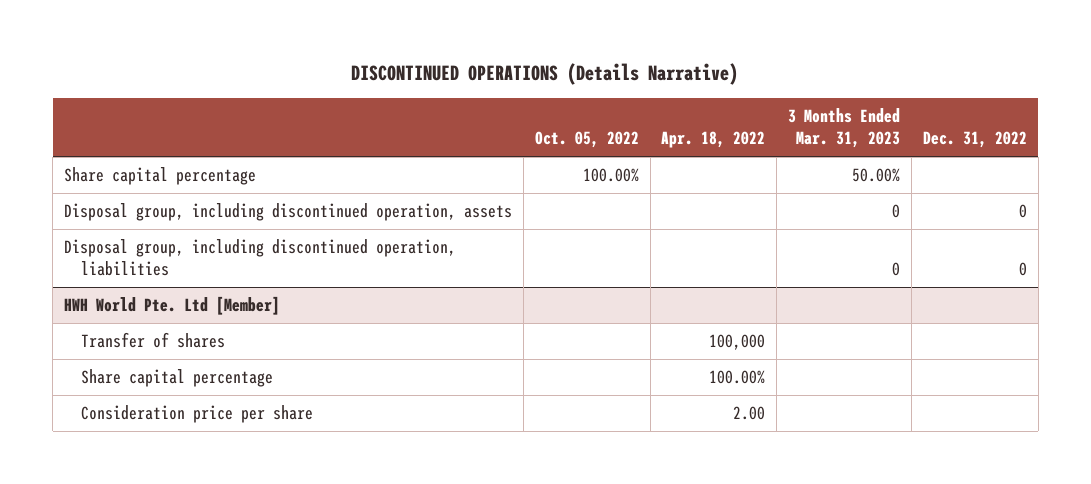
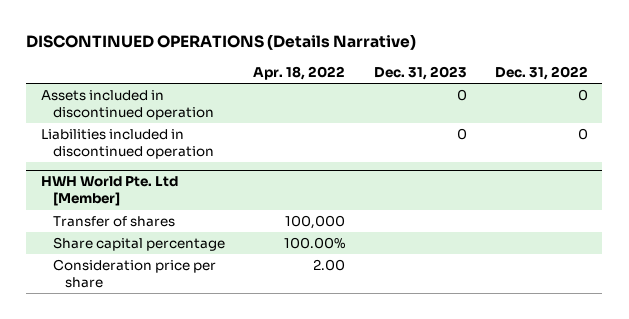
- | Oct. 05, 2022 | Apr. 18, 2022 | 3 Months Ended Mar. 31, 2023 | Dec. 31, 2022
+ | Apr. 18, 2022 | Dec. 31, 2023 | Dec. 31, 2022
- Share capital percentage | 100.00% | | 50.00% |
- Disposal group, including discontinued operation, assets | | | 0 | 0
- Disposal group, including discontinued operation, liabilities | | | 0 | 0
+ Assets included in discontinued operation | | 0 | 0
+ Liabilities included in discontinued operation | | 0 | 0

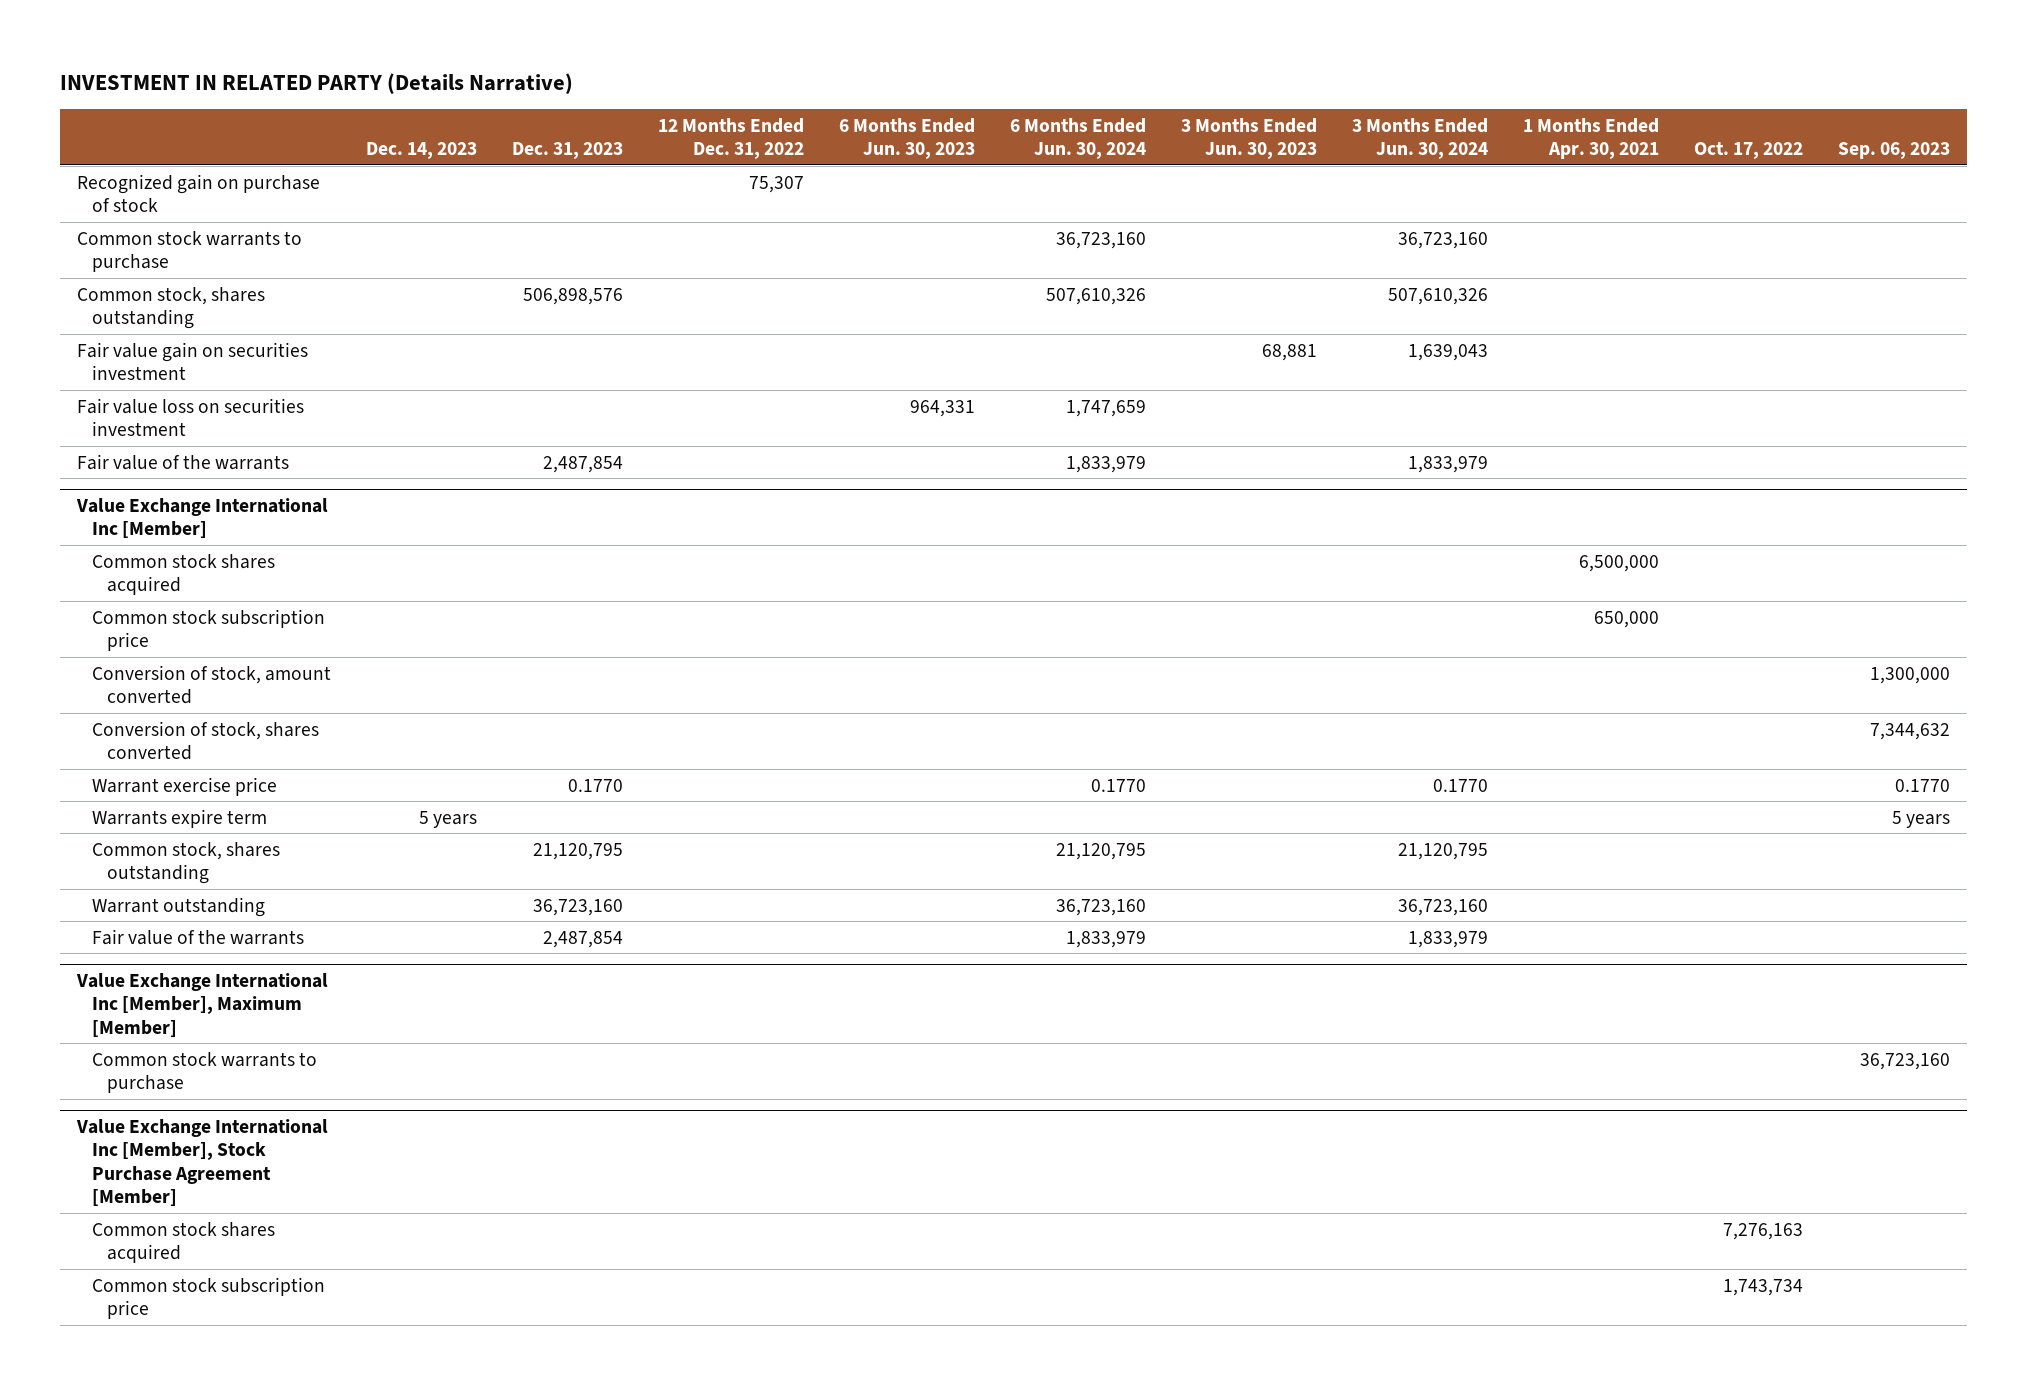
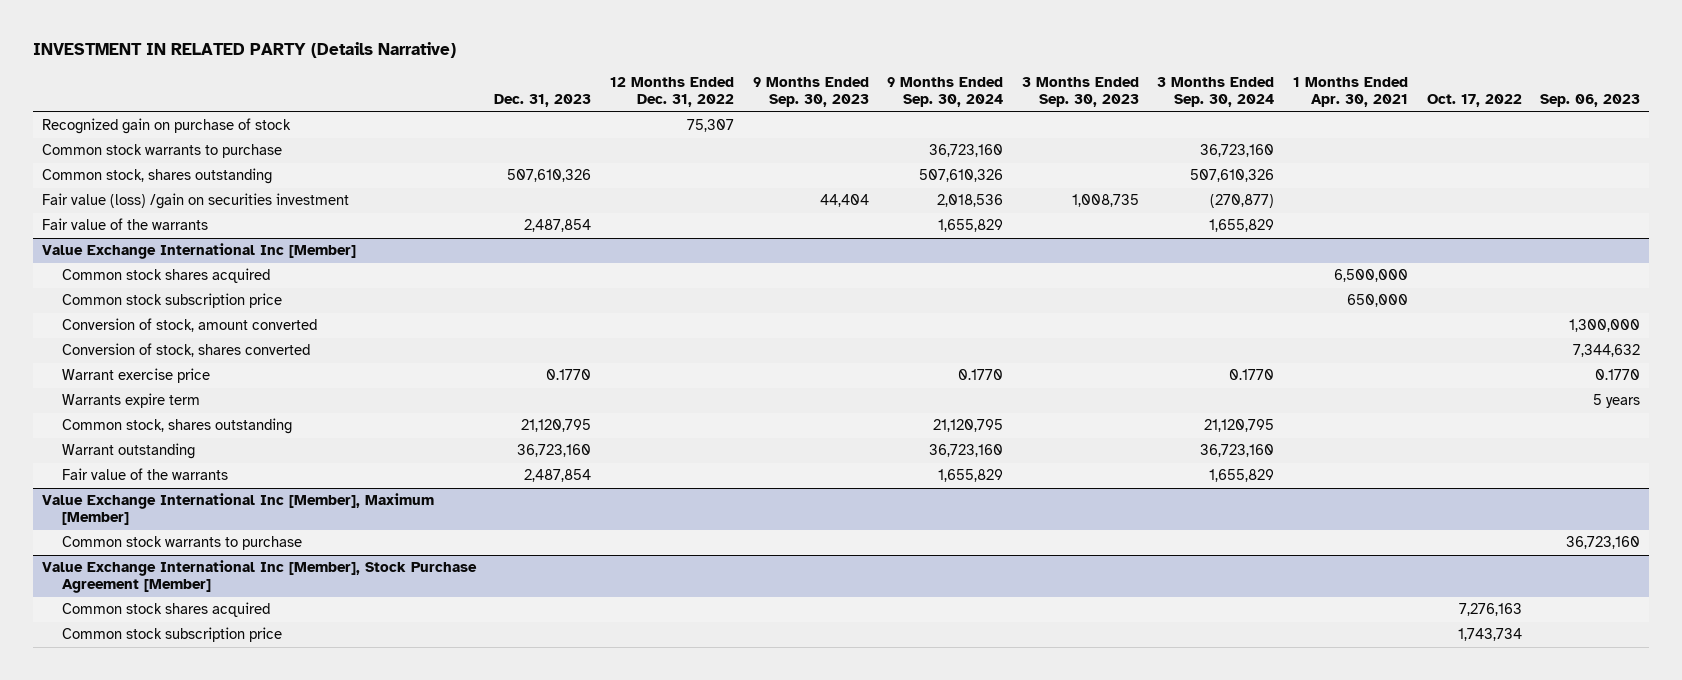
- | Dec. 14, 2023 | Dec. 31, 2023 | 12 Months Ended Dec. 31, 2022 | 6 Months Ended Jun. 30, 2023 | 6 Months Ended Jun. 30, 2024 | 3 Months Ended Jun. 30, 2023 | 3 Months Ended Jun. 30, 2024 | 1 Months Ended Apr. 30, 2021 | Oct. 17, 2022 | Sep. 06, 2023
+ | Dec. 31, 2023 | 12 Months Ended Dec. 31, 2022 | 9 Months Ended Sep. 30, 2023 | 9 Months Ended Sep. 30, 2024 | 3 Months Ended Sep. 30, 2023 | 3 Months Ended Sep. 30, 2024 | 1 Months Ended Apr. 30, 2021 | Oct. 17, 2022 | Sep. 06, 2023
- Common stock, shares outstanding | | 506,898,576 | | | 507,610,326 | | 507,610,326 | | |
- Fair value gain on securities investment | | | | | | 68,881 | 1,639,043 | | |
- Fair value loss on securities investment | | | | 964,331 | 1,747,659 | | | | |
+ Common stock, shares outstanding | 507,610,326 | | | 507,610,326 | | 507,610,326 | | |
+ Fair value (loss) /gain on securities investment | | | 44,404 | 2,018,536 | 1,008,735 | (270,877) | | |

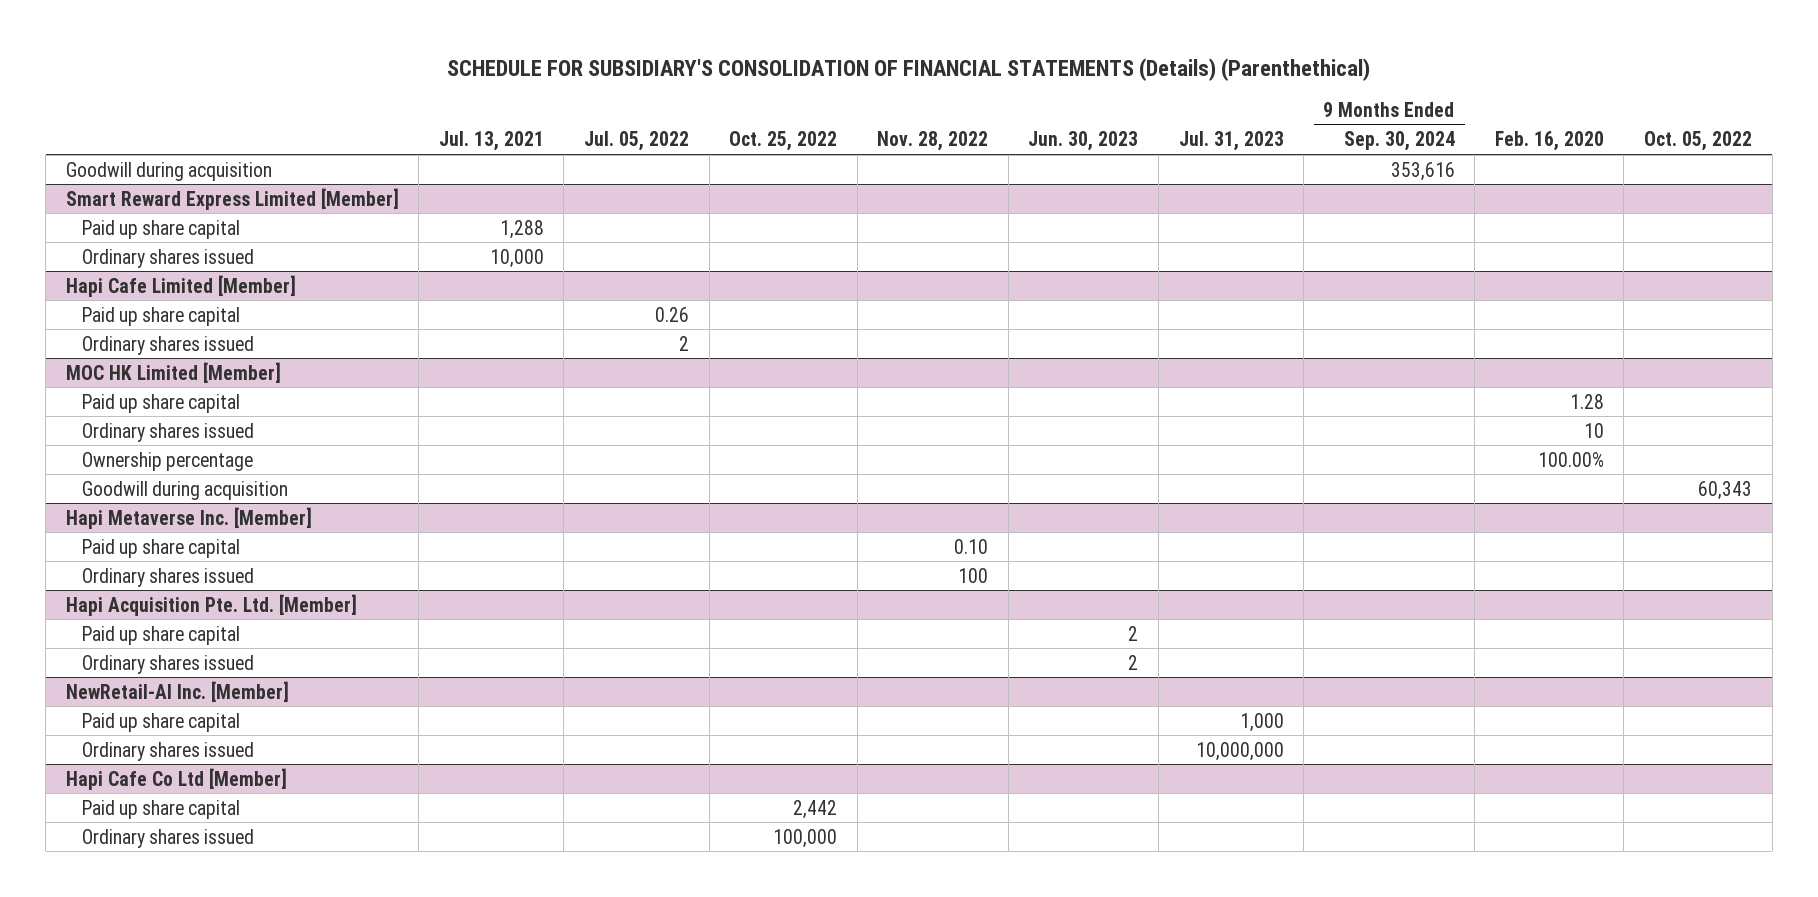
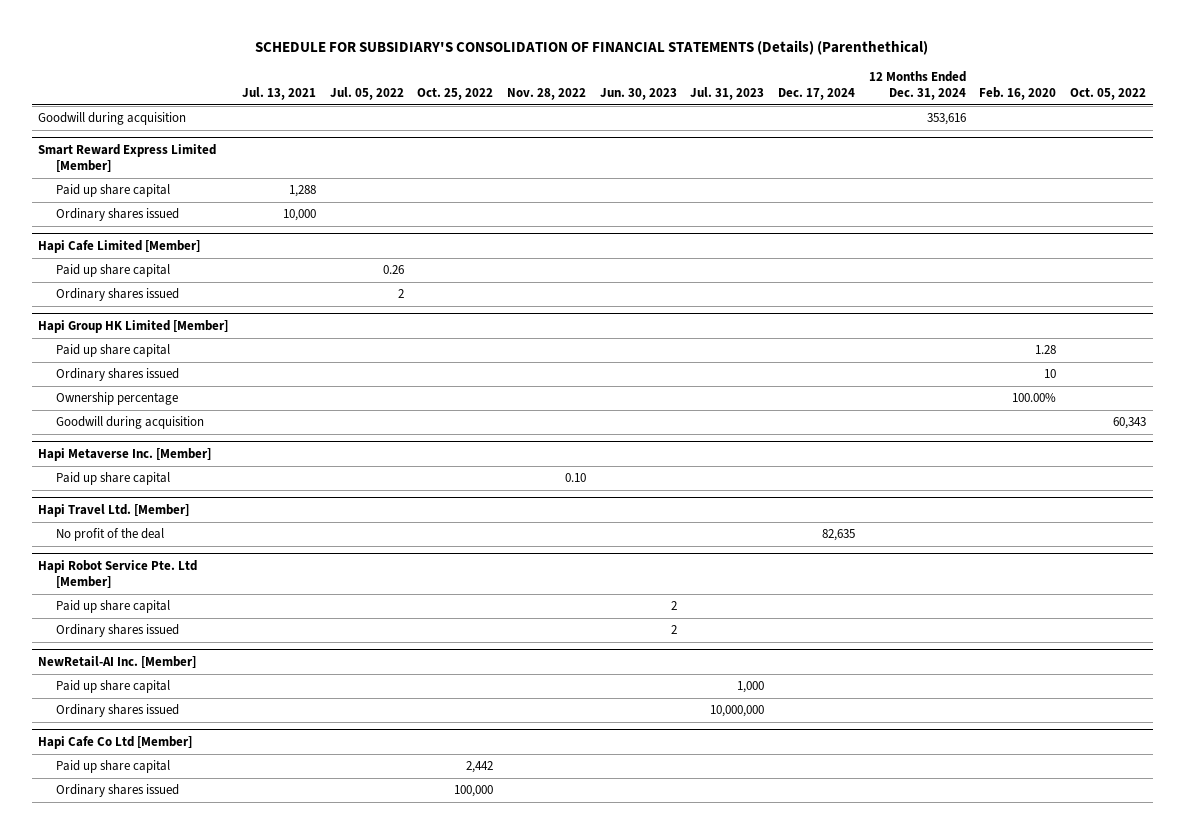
- | Jul. 13, 2021 | Jul. 05, 2022 | Oct. 25, 2022 | Nov. 28, 2022 | Jun. 30, 2023 | Jul. 31, 2023 | 9 Months Ended Sep. 30, 2024 | Feb. 16, 2020 | Oct. 05, 2022
+ | Jul. 13, 2021 | Jul. 05, 2022 | Oct. 25, 2022 | Nov. 28, 2022 | Jun. 30, 2023 | Jul. 31, 2023 | Dec. 17, 2024 | 12 Months Ended Dec. 31, 2024 | Feb. 16, 2020 | Oct. 05, 2022
- MOC HK Limited [Member]
+ Hapi Group HK Limited [Member]
@ Hapi Metaverse Inc. [Member]
- Ordinary shares issued | | | | 100 | | | | |
- Hapi Acquisition Pte. Ltd. [Member]
+ Hapi Travel Ltd. [Member]
+ No profit of the deal | | | | | | | 82,635 | | |
+ Hapi Robot Service Pte. Ltd [Member]

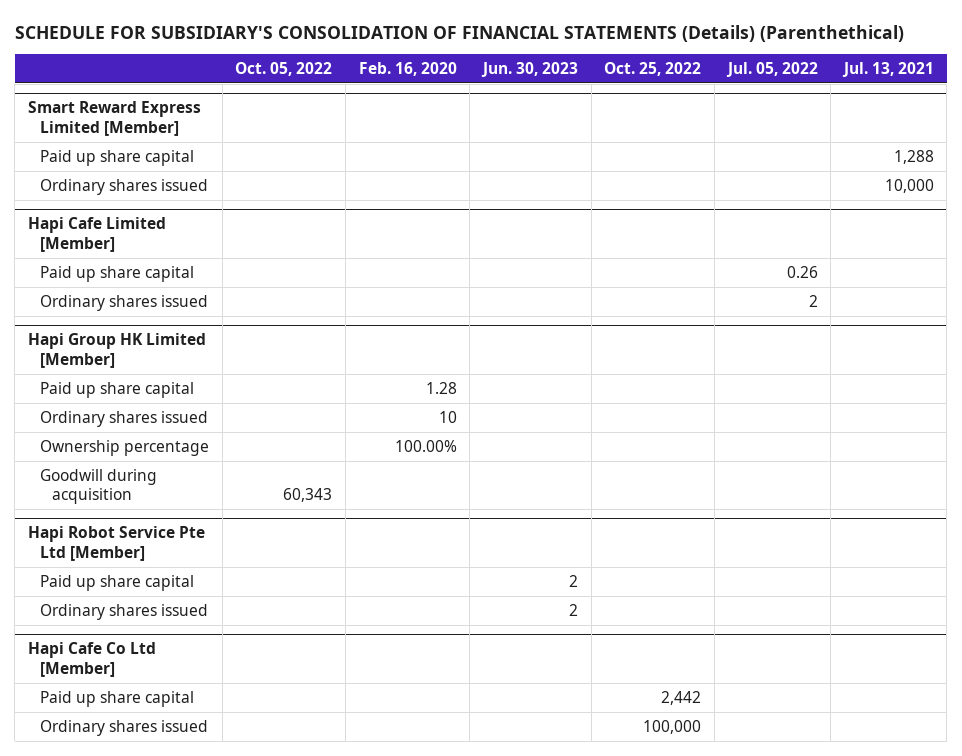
- | Jul. 13, 2021 | Jul. 05, 2022 | Oct. 25, 2022 | Nov. 28, 2022 | Jun. 30, 2023 | Jul. 31, 2023 | Dec. 17, 2024 | 12 Months Ended Dec. 31, 2024 | Feb. 16, 2020 | Oct. 05, 2022
+ | Oct. 05, 2022 | Feb. 16, 2020 | Jun. 30, 2023 | Oct. 25, 2022 | Jul. 05, 2022 | Jul. 13, 2021
- Goodwill during acquisition | | | | | | | | 353,616 | |
- Hapi Metaverse Inc. [Member]
- Paid up share capital | | | | 0.10 | | | | | |
- Hapi Travel Ltd. [Member]
- No profit of the deal | | | | | | | 82,635 | | |
- Hapi Robot Service Pte. Ltd [Member]
+ Hapi Robot Service Pte Ltd [Member]
- NewRetail-AI Inc. [Member]
- Paid up share capital | | | | | | 1,000 | | | |
- Ordinary shares issued | | | | | | 10,000,000 | | | |

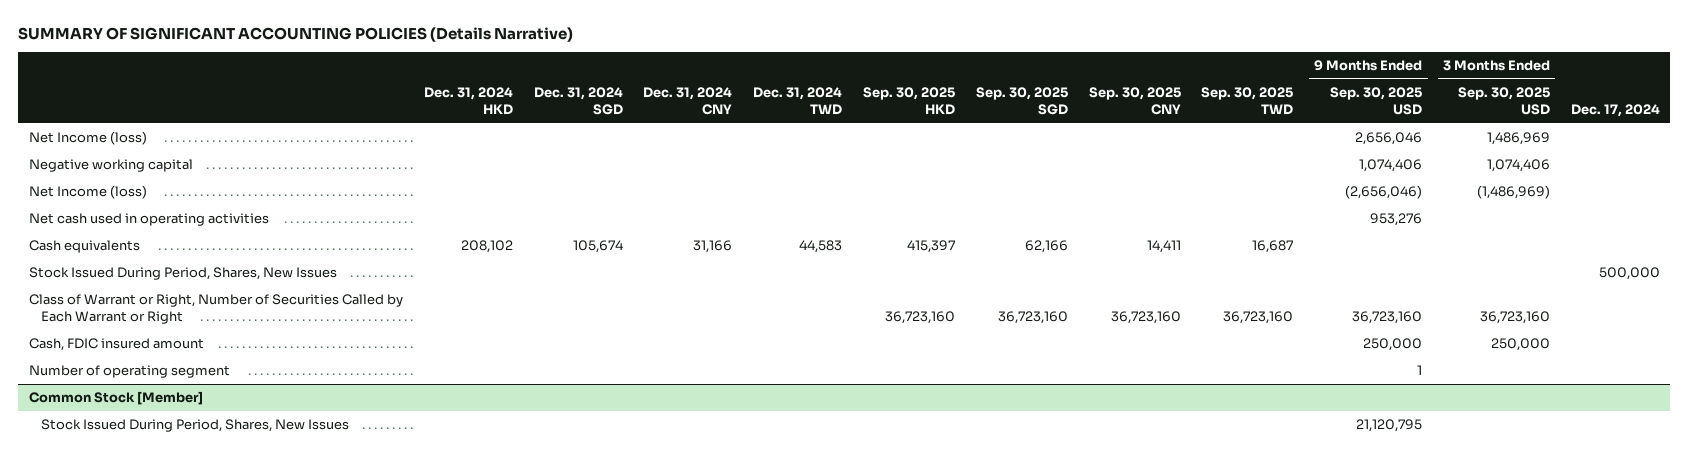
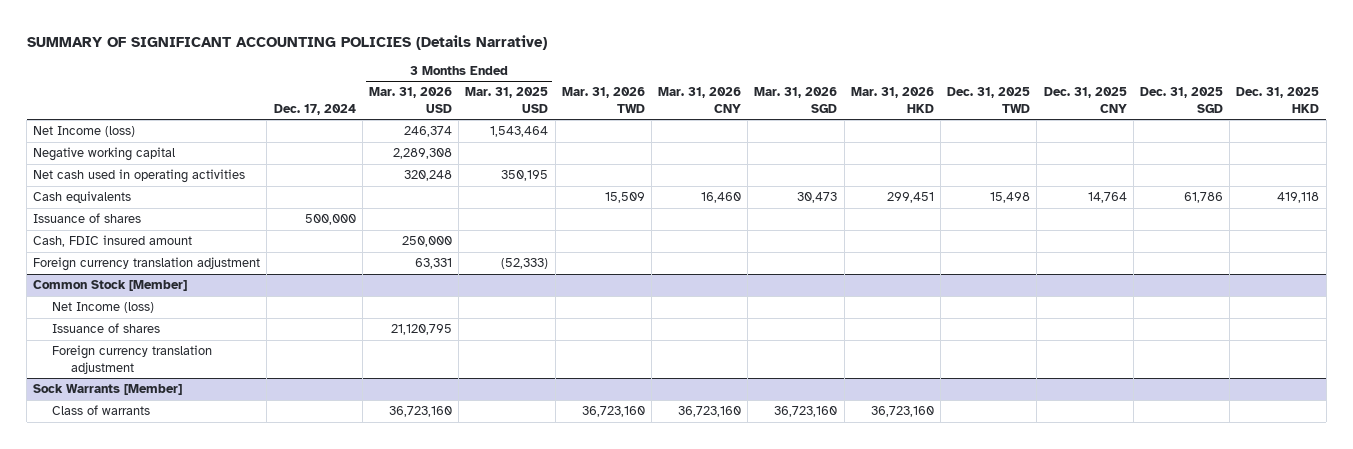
- | Dec. 31, 2024 HKD | Dec. 31, 2024 SGD | Dec. 31, 2024 CNY | Dec. 31, 2024 TWD | Sep. 30, 2025 HKD | Sep. 30, 2025 SGD | Sep. 30, 2025 CNY | Sep. 30, 2025 TWD | 9 Months Ended Sep. 30, 2025 USD | 3 Months Ended Sep. 30, 2025 USD | Dec. 17, 2024
+ | Dec. 17, 2024 | 3 Months Ended Mar. 31, 2026 USD | 3 Months Ended Mar. 31, 2025 USD | Mar. 31, 2026 TWD | Mar. 31, 2026 CNY | Mar. 31, 2026 SGD | Mar. 31, 2026 HKD | Dec. 31, 2025 TWD | Dec. 31, 2025 CNY | Dec. 31, 2025 SGD | Dec. 31, 2025 HKD
- Net Income (loss) | | | | | | | | | (2,656,046) | (1,486,969) |
- Stock Issued During Period, Shares, New Issues | | | | | | | | | | | 500,000
- Class of Warrant or Right, Number of Securities Called by Each Warrant or Right | | | | | 36,723,160 | 36,723,160 | 36,723,160 | 36,723,160 | 36,723,160 | 36,723,160 |
+ Issuance of shares | 500,000 | | | | | | | | | |
- Number of operating segment | | | | | | | | | 1 | |
+ Foreign currency translation adjustment | | 63,331 | (52,333) | | | | | | | |
@ Common Stock [Member]
- Stock Issued During Period, Shares, New Issues | | | | | | | | | 21,120,795 | |
+ Net Income (loss)
+ Issuance of shares | | 21,120,795 | | | | | | | | |
+ Foreign currency translation adjustment
+ Sock Warrants [Member]
+ Class of warrants | | 36,723,160 | | 36,723,160 | 36,723,160 | 36,723,160 | 36,723,160 | | | |

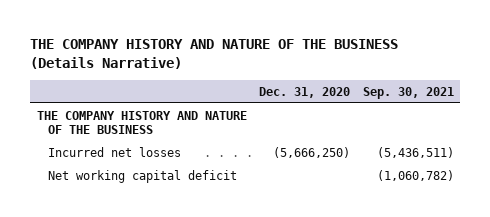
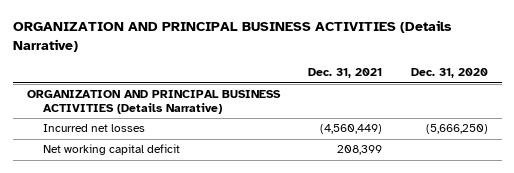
- THE COMPANY HISTORY AND NATURE OF THE BUSINESS (Details Narrative)
+ ORGANIZATION AND PRINCIPAL BUSINESS ACTIVITIES (Details Narrative)
- | Dec. 31, 2020 | Sep. 30, 2021
+ | Dec. 31, 2021 | Dec. 31, 2020
- THE COMPANY HISTORY AND NATURE OF THE BUSINESS
+ ORGANIZATION AND PRINCIPAL BUSINESS ACTIVITIES (Details Narrative)

